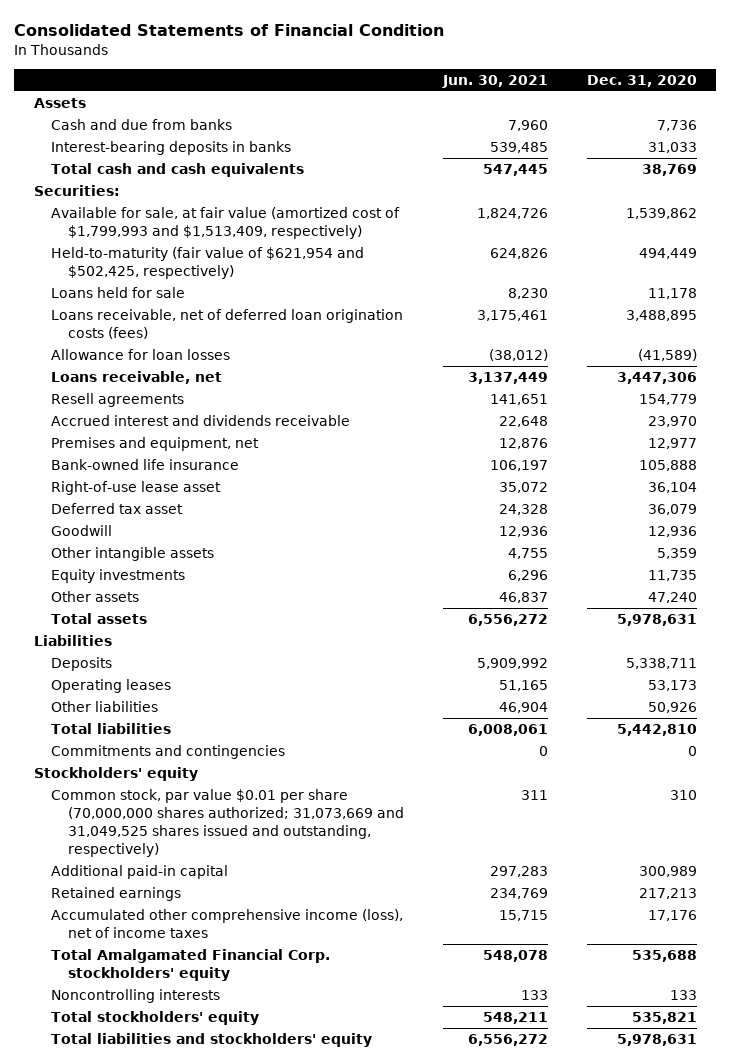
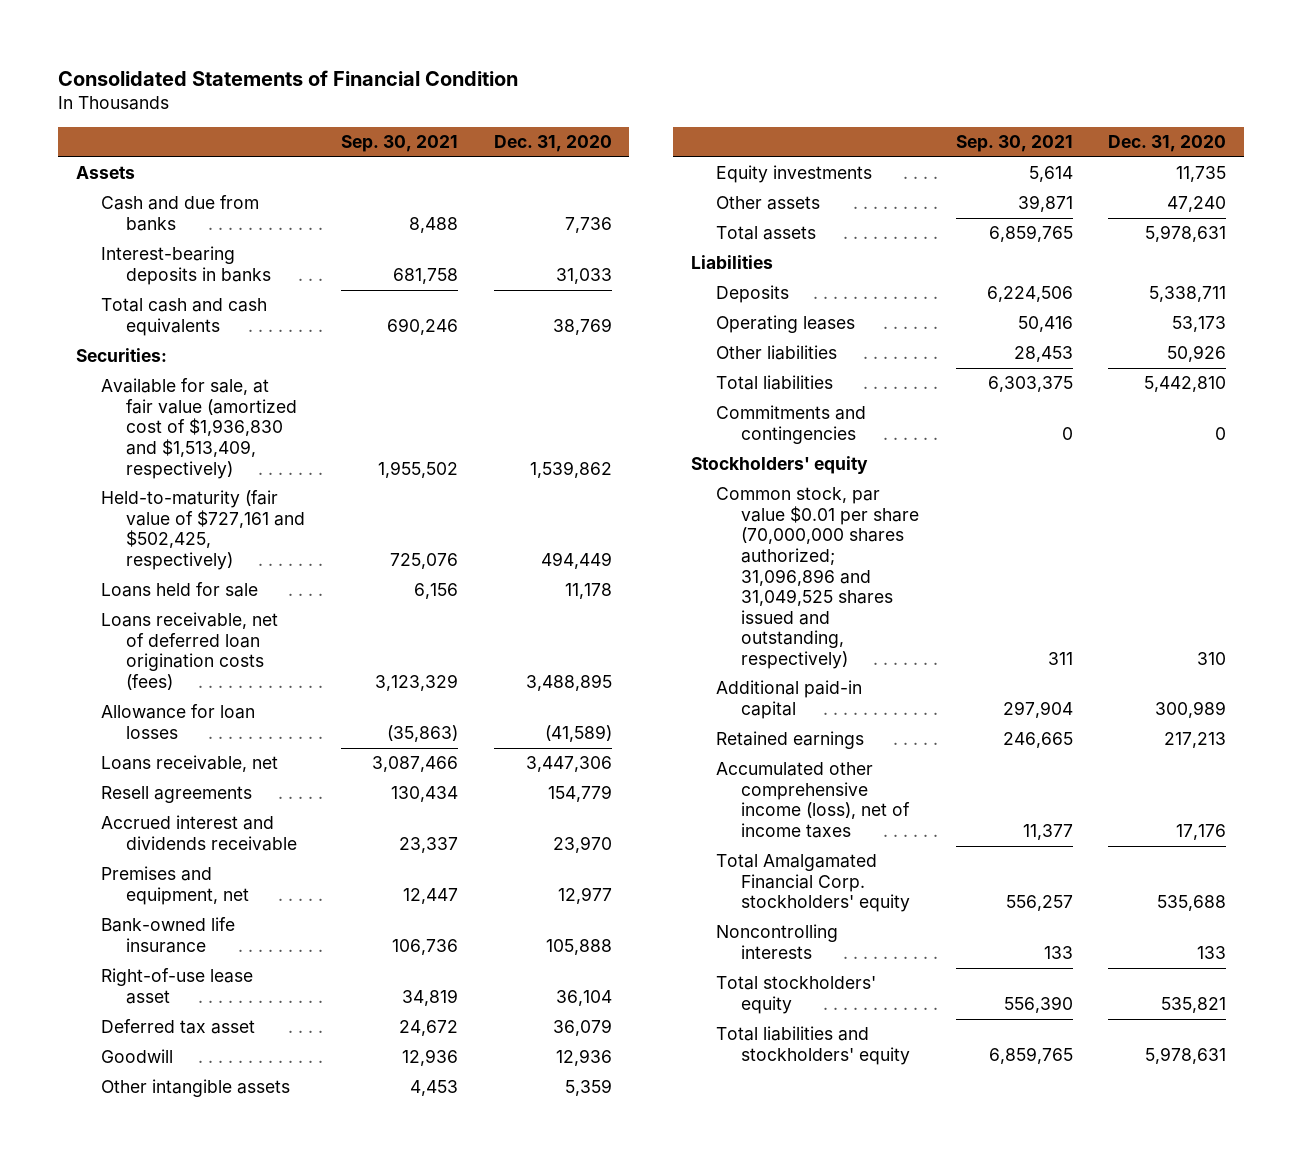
- | Jun. 30, 2021 | Dec. 31, 2020
+ | Sep. 30, 2021 | Dec. 31, 2020
- Available for sale, at fair value (amortized cost of $1,799,993 and $1,513,409, respectively) | 1,824,726 | 1,539,862
- Held-to-maturity (fair value of $621,954 and $502,425, respectively) | 624,826 | 494,449
+ Available for sale, at fair value (amortized cost of $1,936,830 and $1,513,409, respectively) | 1,955,502 | 1,539,862
+ Held-to-maturity (fair value of $727,161 and $502,425, respectively) | 725,076 | 494,449
- Common stock, par value $0.01 per share (70,000,000 shares authorized; 31,073,669 and 31,049,525 shares issued and outstanding, respectively) | 311 | 310
+ Common stock, par value $0.01 per share (70,000,000 shares authorized; 31,096,896 and 31,049,525 shares issued and outstanding, respectively) | 311 | 310

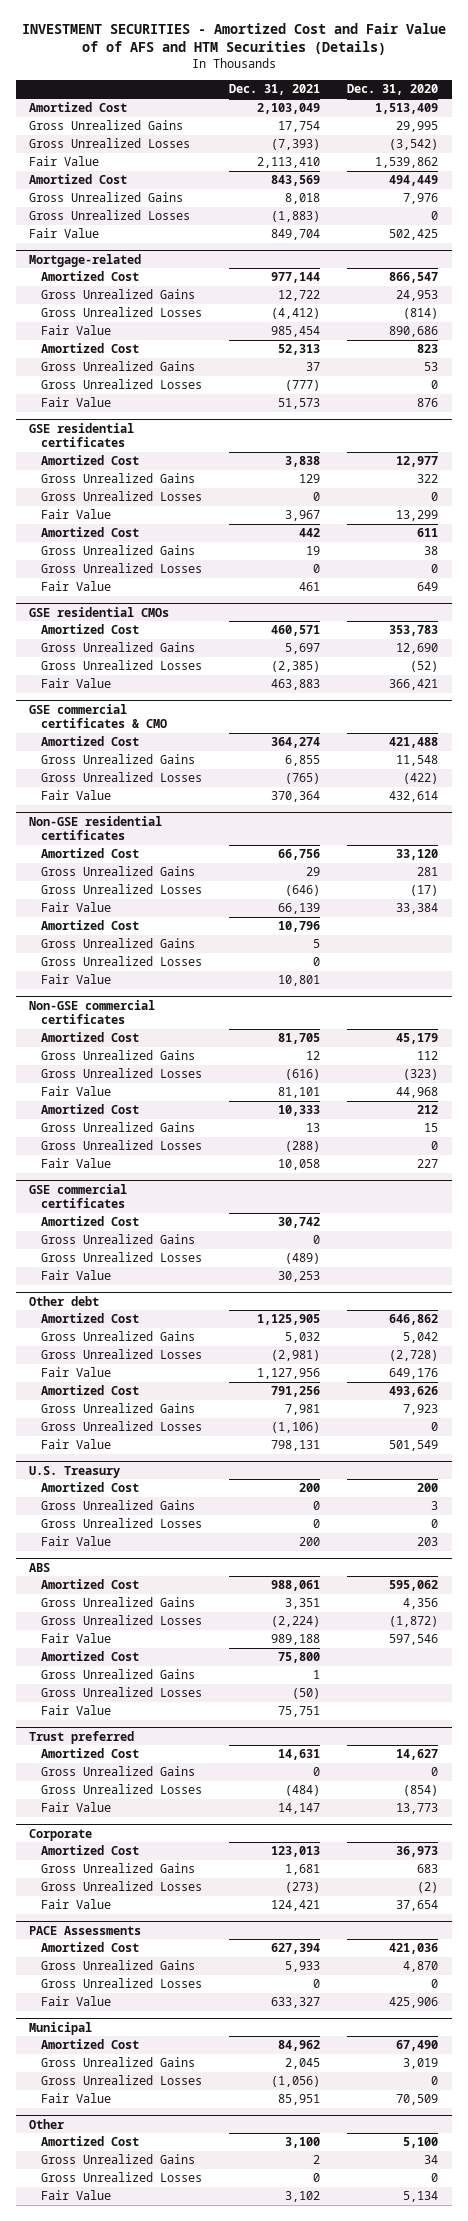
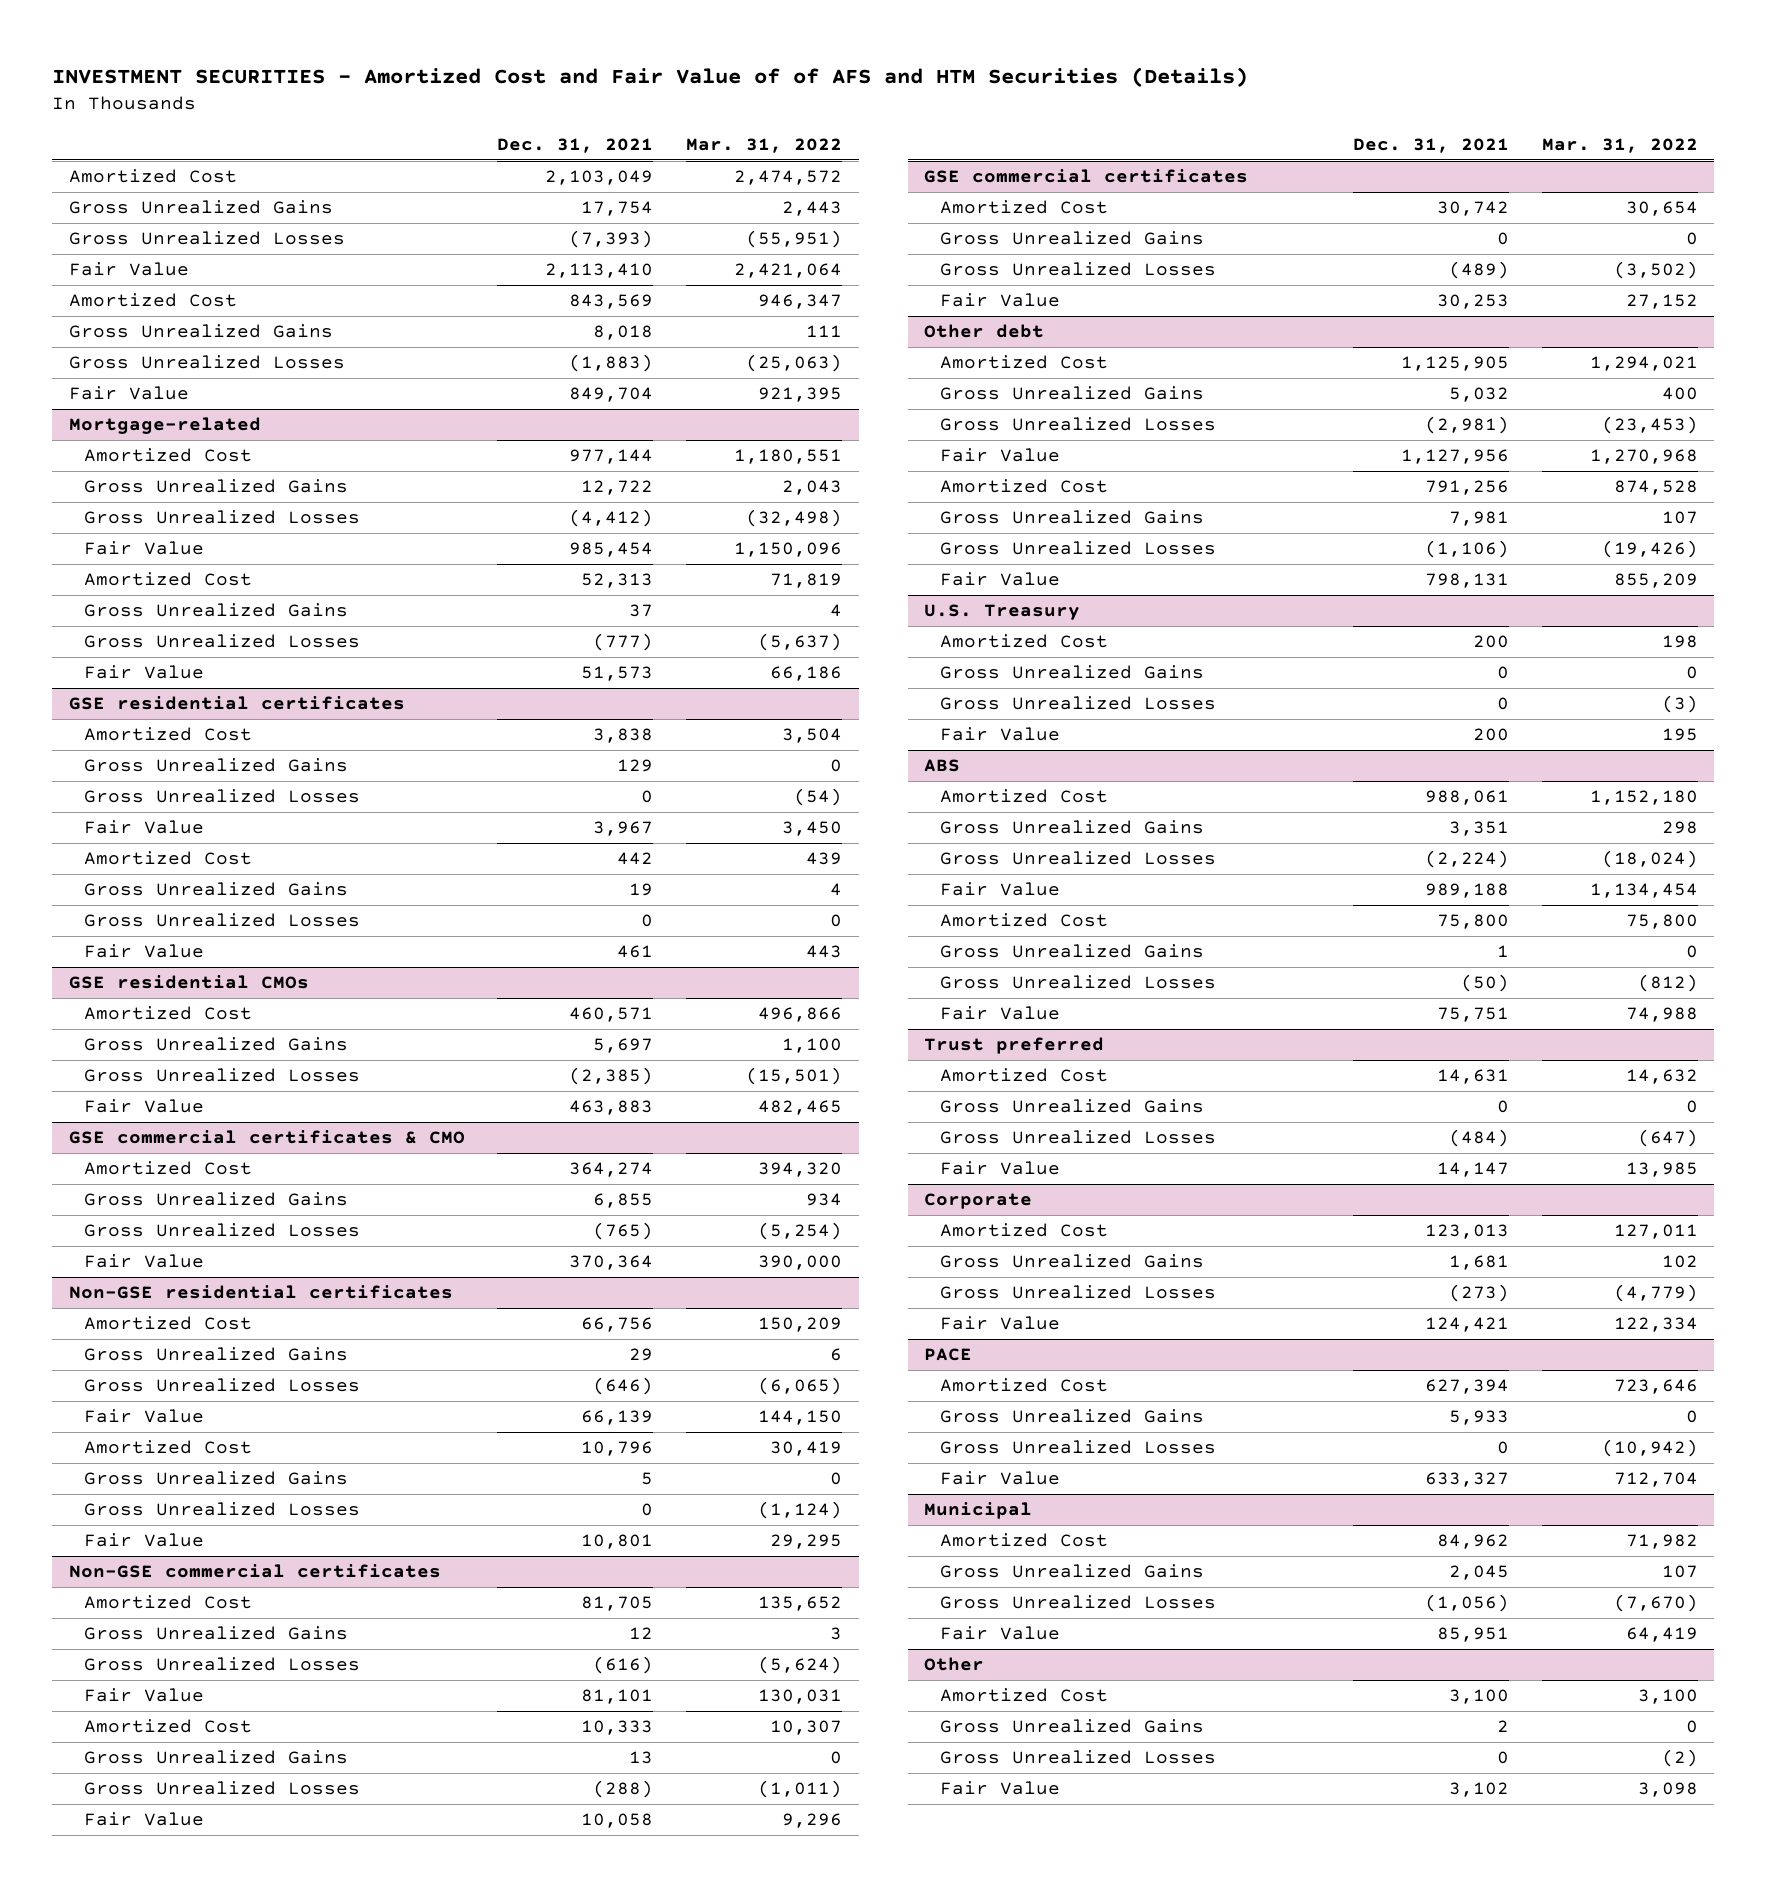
- | Dec. 31, 2021 | Dec. 31, 2020
+ | Dec. 31, 2021 | Mar. 31, 2022
- PACE Assessments
+ PACE

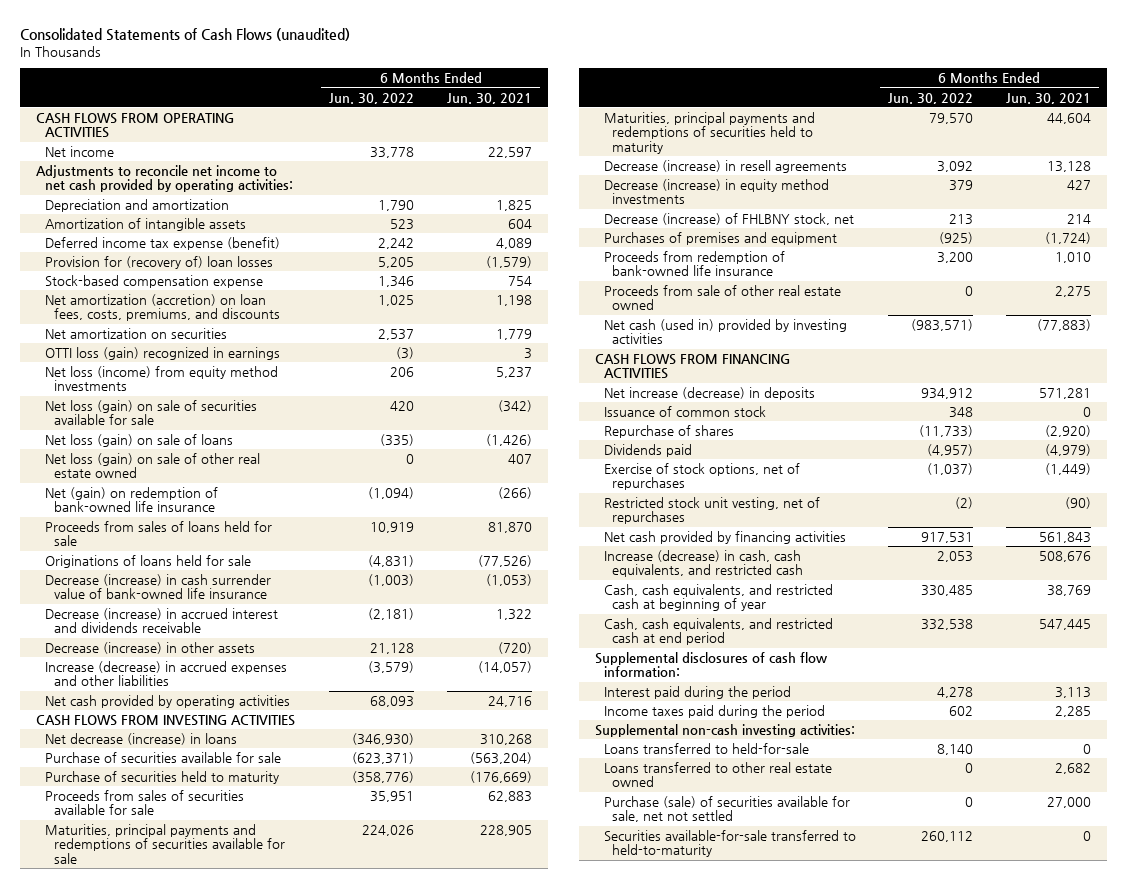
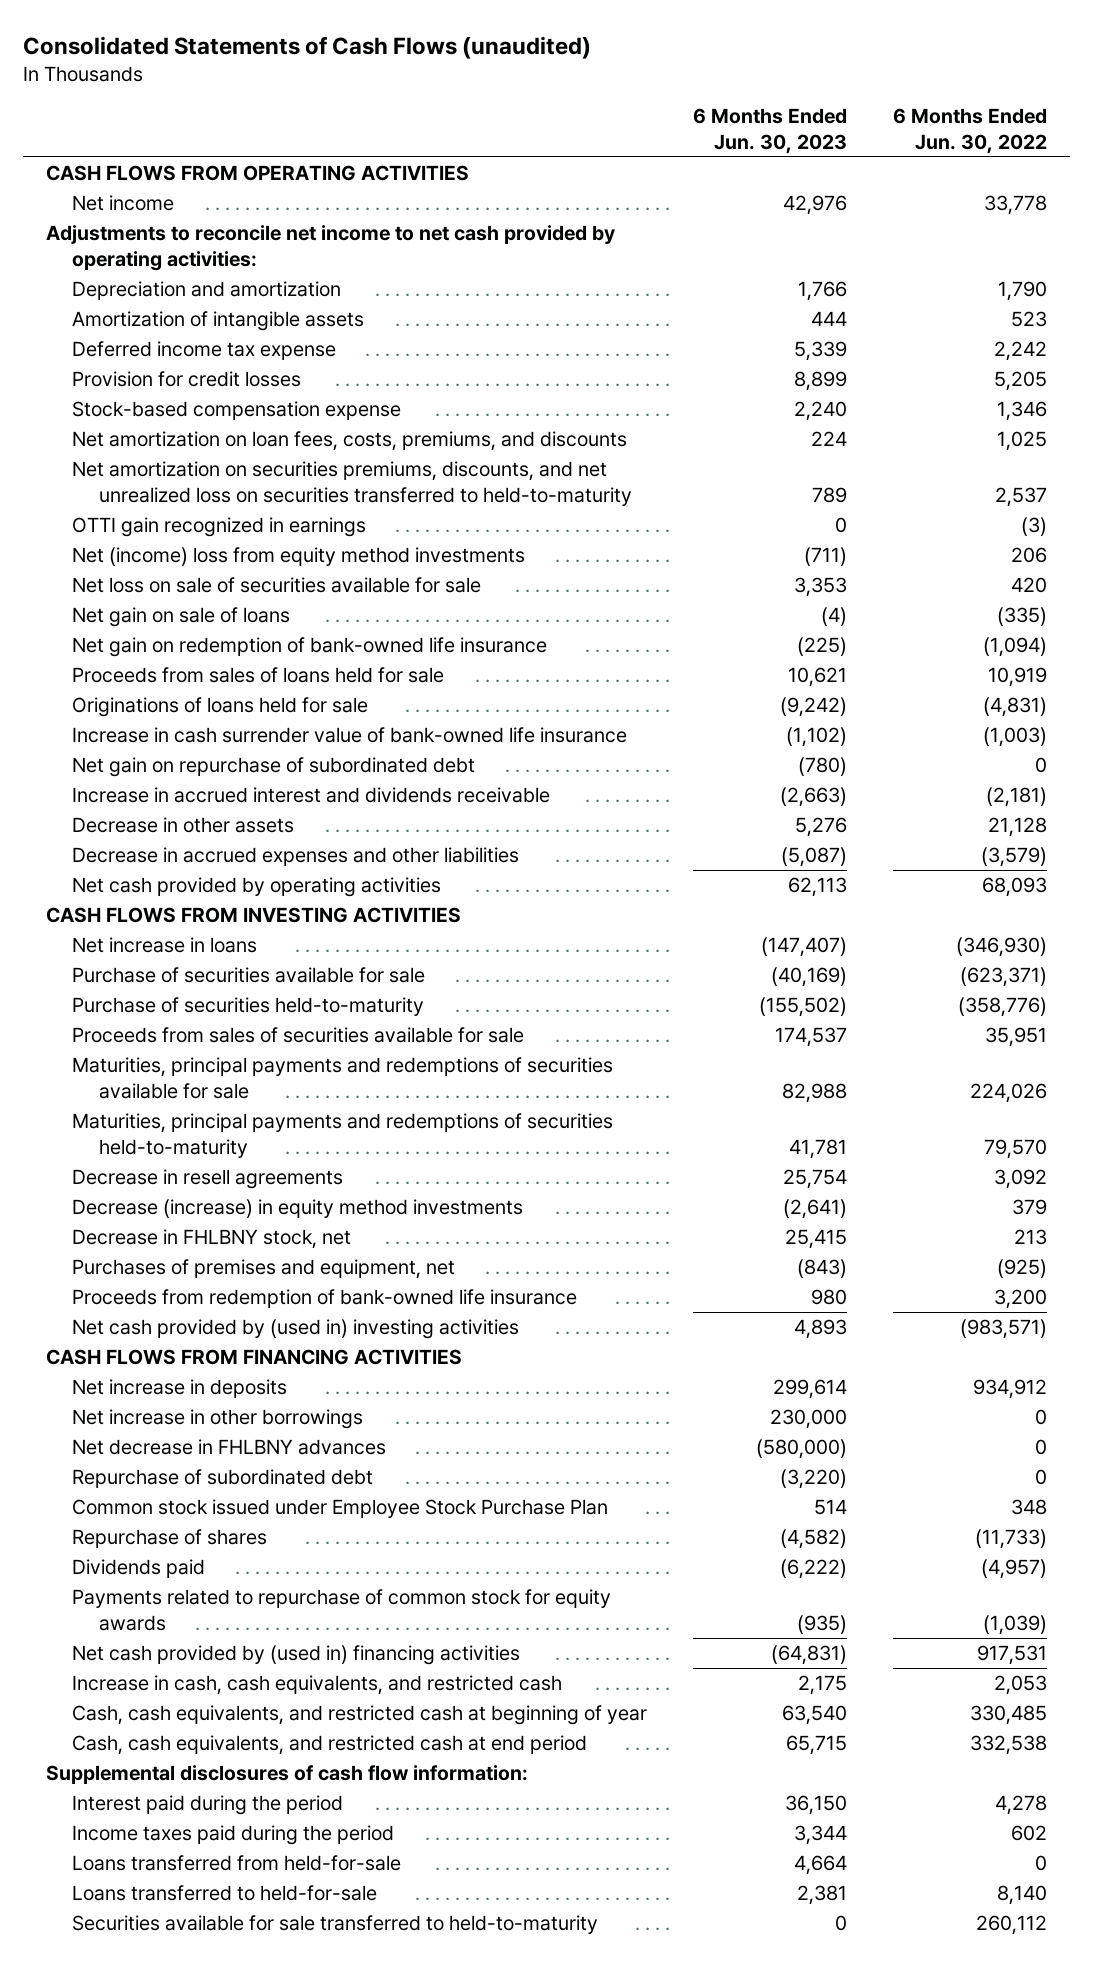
- | 6 Months Ended Jun. 30, 2022 | 6 Months Ended Jun. 30, 2021
+ | 6 Months Ended Jun. 30, 2023 | 6 Months Ended Jun. 30, 2022
- Deferred income tax expense (benefit) | 2,242 | 4,089
- Provision for (recovery of) loan losses | 5,205 | (1,579)
+ Deferred income tax expense | 5,339 | 2,242
+ Provision for credit losses | 8,899 | 5,205
- Net amortization (accretion) on loan fees, costs, premiums, and discounts | 1,025 | 1,198
- Net amortization on securities | 2,537 | 1,779
- OTTI loss (gain) recognized in earnings | (3) | 3
- Net loss (income) from equity method investments | 206 | 5,237
- Net loss (gain) on sale of securities available for sale | 420 | (342)
- Net loss (gain) on sale of loans | (335) | (1,426)
- Net loss (gain) on sale of other real estate owned | 0 | 407
- Net (gain) on redemption of bank-owned life insurance | (1,094) | (266)
+ Net amortization on loan fees, costs, premiums, and discounts | 224 | 1,025
+ Net amortization on securities premiums, discounts, and net unrealized loss on securities transferred to held-to-maturity | 789 | 2,537
+ OTTI gain recognized in earnings | 0 | (3)
+ Net (income) loss from equity method investments | (711) | 206
+ Net loss on sale of securities available for sale | 3,353 | 420
+ Net gain on sale of loans | (4) | (335)
+ Net gain on redemption of bank-owned life insurance | (225) | (1,094)
- Decrease (increase) in cash surrender value of bank-owned life insurance | (1,003) | (1,053)
- Decrease (increase) in accrued interest and dividends receivable | (2,181) | 1,322
- Decrease (increase) in other assets | 21,128 | (720)
- Increase (decrease) in accrued expenses and other liabilities | (3,579) | (14,057)
+ Increase in cash surrender value of bank-owned life insurance | (1,102) | (1,003)
+ Net gain on repurchase of subordinated debt | (780) | 0
+ Increase in accrued interest and dividends receivable | (2,663) | (2,181)
+ Decrease in other assets | 5,276 | 21,128
+ Decrease in accrued expenses and other liabilities | (5,087) | (3,579)
- Net decrease (increase) in loans | (346,930) | 310,268
+ Net increase in loans | (147,407) | (346,930)
- Purchase of securities held to maturity | (358,776) | (176,669)
+ Purchase of securities held-to-maturity | (155,502) | (358,776)
- Maturities, principal payments and redemptions of securities held to maturity | 79,570 | 44,604
- Decrease (increase) in resell agreements | 3,092 | 13,128
+ Maturities, principal payments and redemptions of securities held-to-maturity | 41,781 | 79,570
+ Decrease in resell agreements | 25,754 | 3,092
- Decrease (increase) of FHLBNY stock, net | 213 | 214
- Purchases of premises and equipment | (925) | (1,724)
+ Decrease in FHLBNY stock, net | 25,415 | 213
+ Purchases of premises and equipment, net | (843) | (925)
- Proceeds from sale of other real estate owned | 0 | 2,275
- Net cash (used in) provided by investing activities | (983,571) | (77,883)
+ Net cash provided by (used in) investing activities | 4,893 | (983,571)
- Net increase (decrease) in deposits | 934,912 | 571,281
- Issuance of common stock | 348 | 0
+ Net increase in deposits | 299,614 | 934,912
+ Net increase in other borrowings | 230,000 | 0
+ Net decrease in FHLBNY advances | (580,000) | 0
+ Repurchase of subordinated debt | (3,220) | 0
+ Common stock issued under Employee Stock Purchase Plan | 514 | 348
- Exercise of stock options, net of repurchases | (1,037) | (1,449)
- Restricted stock unit vesting, net of repurchases | (2) | (90)
- Net cash provided by financing activities | 917,531 | 561,843
- Increase (decrease) in cash, cash equivalents, and restricted cash | 2,053 | 508,676
+ Payments related to repurchase of common stock for equity awards | (935) | (1,039)
+ Net cash provided by (used in) financing activities | (64,831) | 917,531
+ Increase in cash, cash equivalents, and restricted cash | 2,175 | 2,053
- Supplemental non-cash investing activities:
+ Loans transferred from held-for-sale | 4,664 | 0
- Loans transferred to other real estate owned | 0 | 2,682
- Purchase (sale) of securities available for sale, net not settled | 0 | 27,000
- Securities available-for-sale transferred to held-to-maturity | 260,112 | 0
+ Securities available for sale transferred to held-to-maturity | 0 | 260,112

